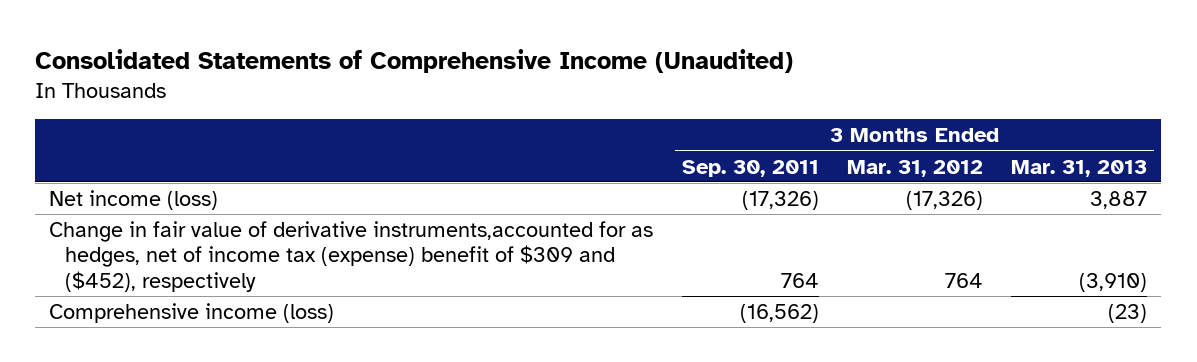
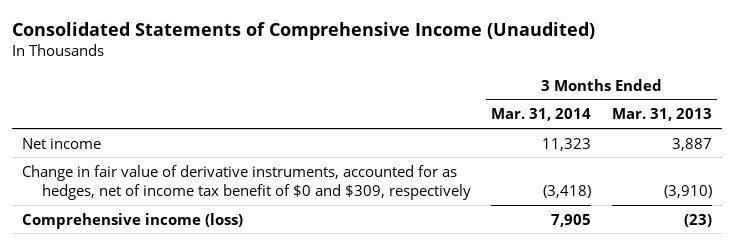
- | 3 Months Ended Sep. 30, 2011 | 3 Months Ended Mar. 31, 2012 | 3 Months Ended Mar. 31, 2013
+ | 3 Months Ended Mar. 31, 2014 | 3 Months Ended Mar. 31, 2013
- Net income (loss) | (17,326) | (17,326) | 3,887
- Change in fair value of derivative instruments,accounted for as hedges, net of income tax (expense) benefit of $309 and ($452), respectively | 764 | 764 | (3,910)
+ Net income | 11,323 | 3,887
+ Change in fair value of derivative instruments, accounted for as hedges, net of income tax benefit of $0 and $309, respectively | (3,418) | (3,910)

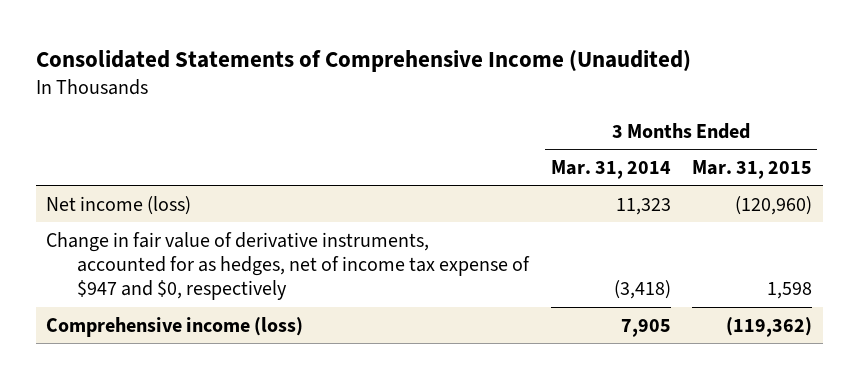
- | 3 Months Ended Mar. 31, 2014 | 3 Months Ended Mar. 31, 2013
+ | 3 Months Ended Mar. 31, 2014 | 3 Months Ended Mar. 31, 2015
- Net income | 11,323 | 3,887
- Change in fair value of derivative instruments, accounted for as hedges, net of income tax benefit of $0 and $309, respectively | (3,418) | (3,910)
+ Net income (loss) | 11,323 | (120,960)
+ Change in fair value of derivative instruments, accounted for as hedges, net of income tax expense of $947 and $0, respectively | (3,418) | 1,598

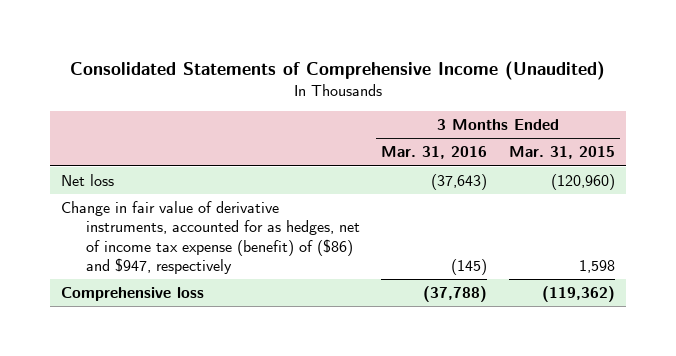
- | 3 Months Ended Mar. 31, 2014 | 3 Months Ended Mar. 31, 2015
+ | 3 Months Ended Mar. 31, 2016 | 3 Months Ended Mar. 31, 2015
- Net income (loss) | 11,323 | (120,960)
- Change in fair value of derivative instruments, accounted for as hedges, net of income tax expense of $947 and $0, respectively | (3,418) | 1,598
- Comprehensive income (loss) | 7,905 | (119,362)
+ Net loss | (37,643) | (120,960)
+ Change in fair value of derivative instruments, accounted for as hedges, net of income tax expense (benefit) of ($86) and $947, respectively | (145) | 1,598
+ Comprehensive loss | (37,788) | (119,362)

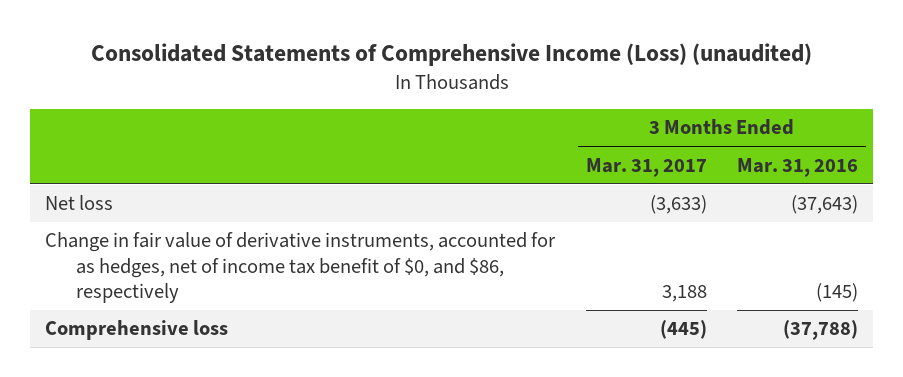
- Consolidated Statements of Comprehensive Income (Unaudited)
+ Consolidated Statements of Comprehensive Income (Loss) (unaudited)
- | 3 Months Ended Mar. 31, 2016 | 3 Months Ended Mar. 31, 2015
+ | 3 Months Ended Mar. 31, 2017 | 3 Months Ended Mar. 31, 2016
- Change in fair value of derivative instruments, accounted for as hedges, net of income tax expense (benefit) of ($86) and $947, respectively | (145) | 1,598
+ Change in fair value of derivative instruments, accounted for as hedges, net of income tax benefit of $0, and $86, respectively | 3,188 | (145)

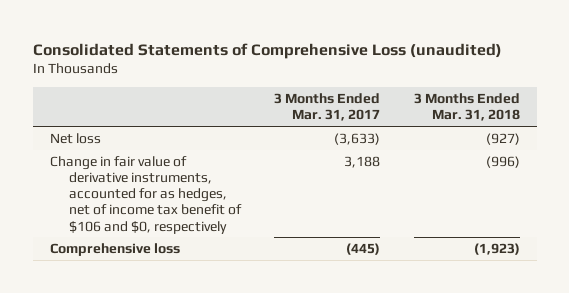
- Consolidated Statements of Comprehensive Income (Loss) (unaudited)
+ Consolidated Statements of Comprehensive Loss (unaudited)
- | 3 Months Ended Mar. 31, 2017 | 3 Months Ended Mar. 31, 2016
+ | 3 Months Ended Mar. 31, 2017 | 3 Months Ended Mar. 31, 2018
- Change in fair value of derivative instruments, accounted for as hedges, net of income tax benefit of $0, and $86, respectively | 3,188 | (145)
+ Change in fair value of derivative instruments, accounted for as hedges, net of income tax benefit of $106 and $0, respectively | 3,188 | (996)

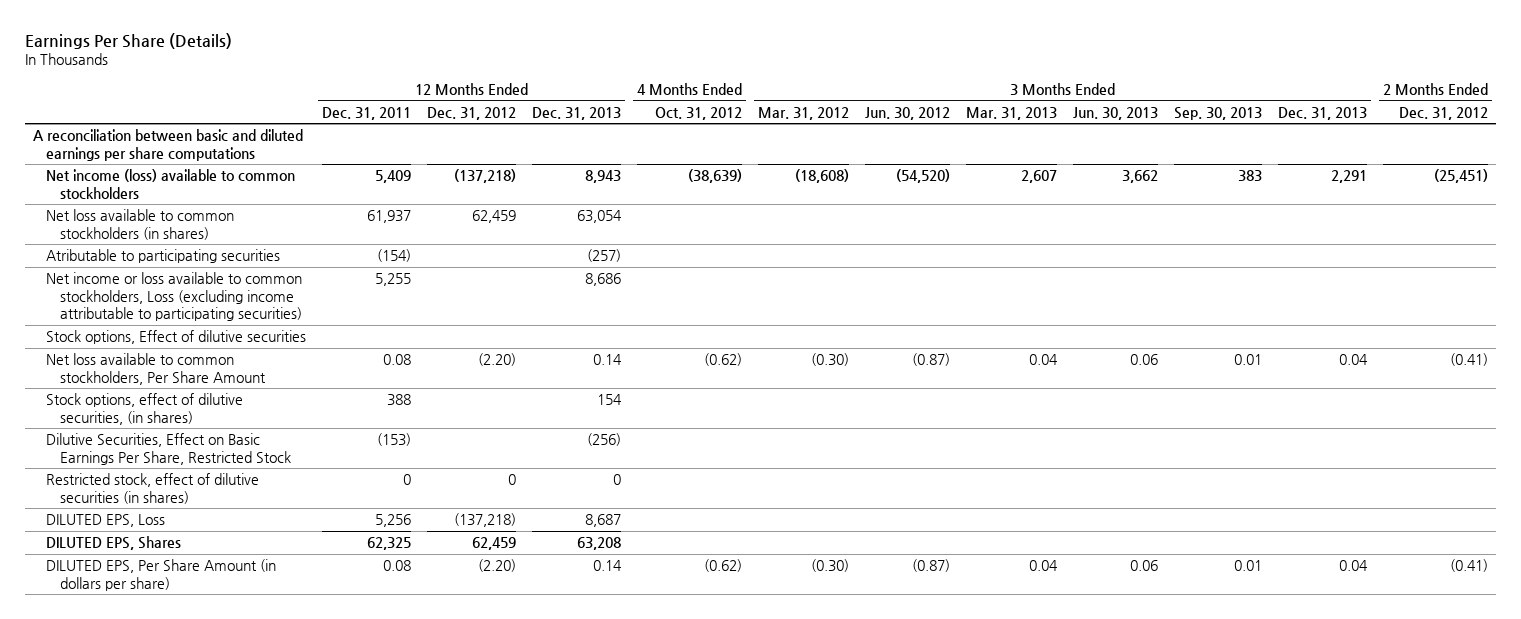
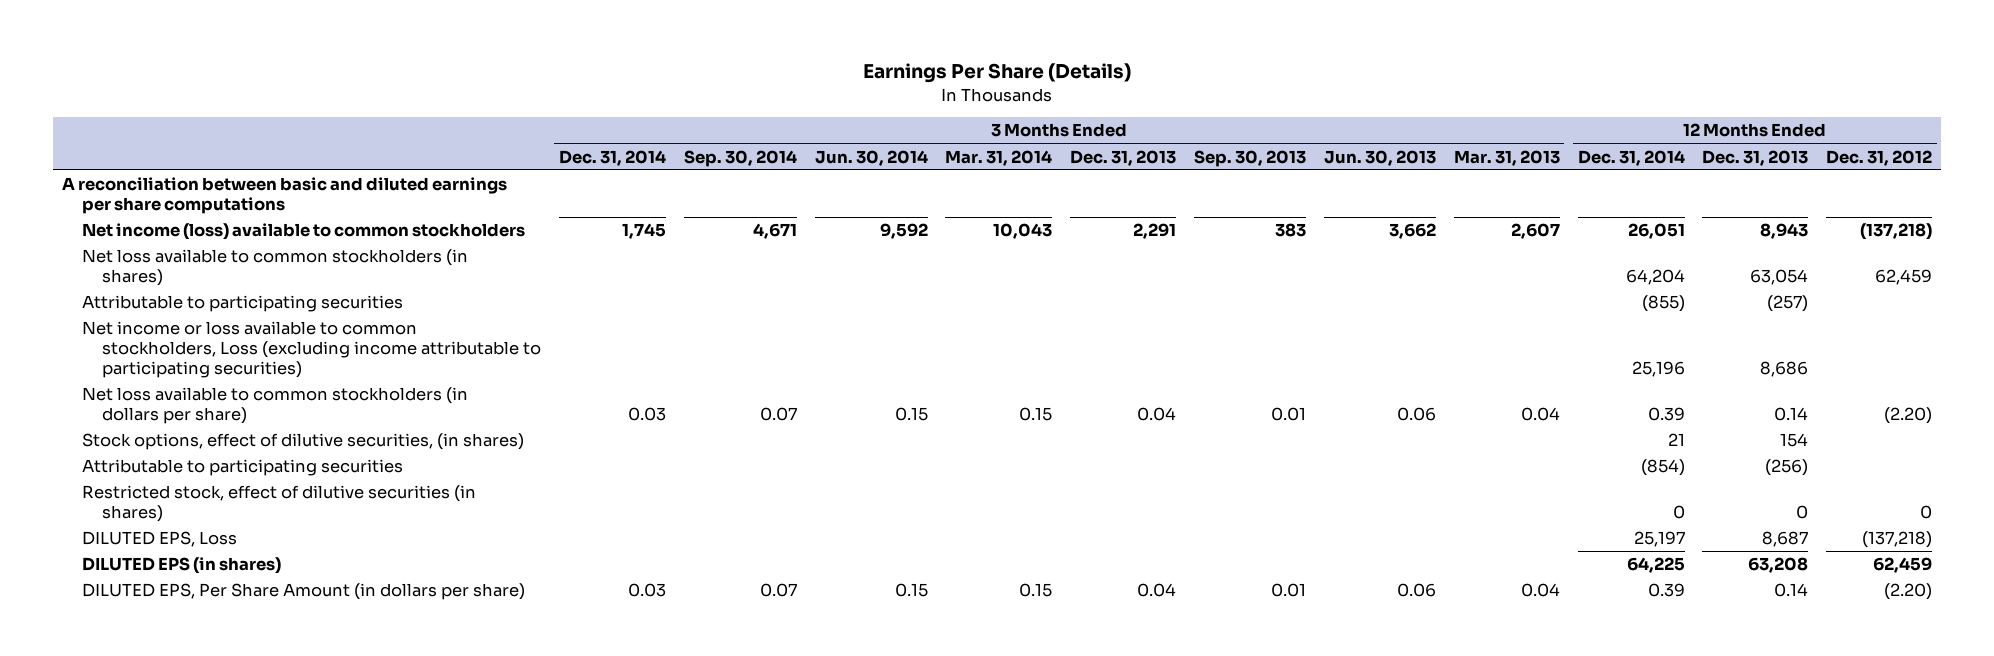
- | 12 Months Ended Dec. 31, 2011 | 12 Months Ended Dec. 31, 2012 | 12 Months Ended Dec. 31, 2013 | 4 Months Ended Oct. 31, 2012 | 3 Months Ended Mar. 31, 2012 | 3 Months Ended Jun. 30, 2012 | 3 Months Ended Mar. 31, 2013 | 3 Months Ended Jun. 30, 2013 | 3 Months Ended Sep. 30, 2013 | 3 Months Ended Dec. 31, 2013 | 2 Months Ended Dec. 31, 2012
+ | 3 Months Ended Dec. 31, 2014 | 3 Months Ended Sep. 30, 2014 | 3 Months Ended Jun. 30, 2014 | 3 Months Ended Mar. 31, 2014 | 3 Months Ended Dec. 31, 2013 | 3 Months Ended Sep. 30, 2013 | 3 Months Ended Jun. 30, 2013 | 3 Months Ended Mar. 31, 2013 | 12 Months Ended Dec. 31, 2014 | 12 Months Ended Dec. 31, 2013 | 12 Months Ended Dec. 31, 2012
- Atributable to participating securities | (154) | | (257) | | | | | | | |
+ Attributable to participating securities | | | | | | | | | (855) | (257) |
- Stock options, Effect of dilutive securities
- Net loss available to common stockholders, Per Share Amount | 0.08 | (2.20) | 0.14 | (0.62) | (0.30) | (0.87) | 0.04 | 0.06 | 0.01 | 0.04 | (0.41)
+ Net loss available to common stockholders (in dollars per share) | 0.03 | 0.07 | 0.15 | 0.15 | 0.04 | 0.01 | 0.06 | 0.04 | 0.39 | 0.14 | (2.20)
- Dilutive Securities, Effect on Basic Earnings Per Share, Restricted Stock | (153) | | (256) | | | | | | | |
+ Attributable to participating securities | | | | | | | | | (854) | (256) |
- DILUTED EPS, Shares | 62,325 | 62,459 | 63,208 | | | | | | | |
+ DILUTED EPS (in shares) | | | | | | | | | 64,225 | 63,208 | 62,459

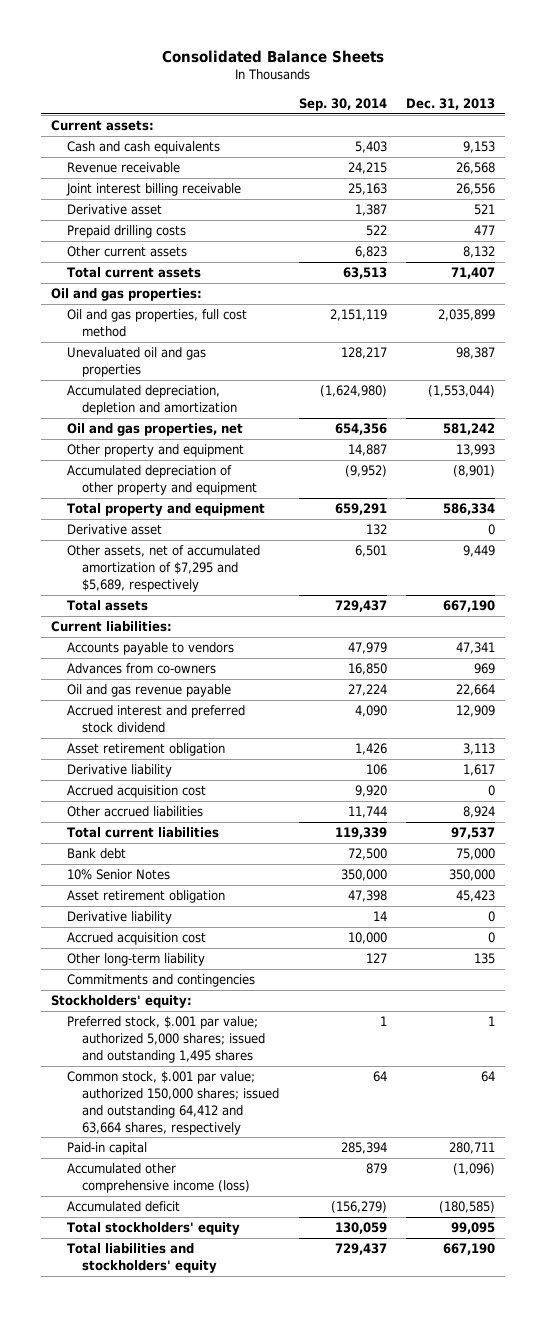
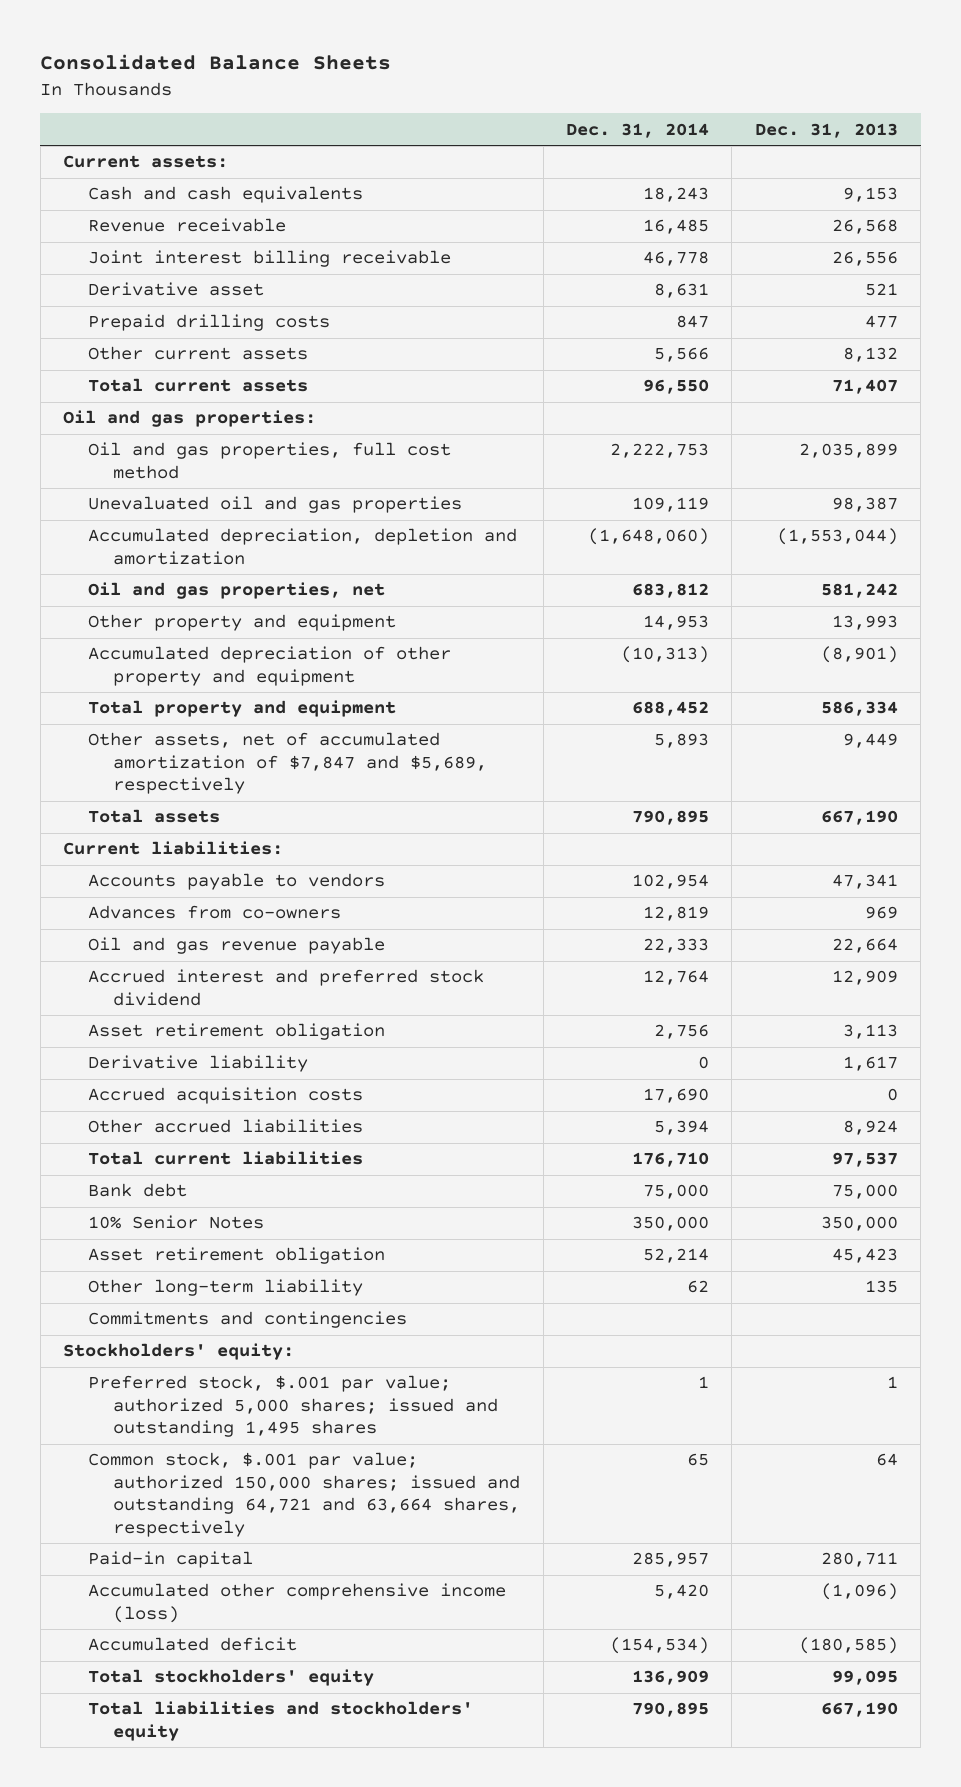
- | Sep. 30, 2014 | Dec. 31, 2013
+ | Dec. 31, 2014 | Dec. 31, 2013
- Derivative asset | 132 | 0
- Other assets, net of accumulated amortization of $7,295 and $5,689, respectively | 6,501 | 9,449
+ Other assets, net of accumulated amortization of $7,847 and $5,689, respectively | 5,893 | 9,449
- Accrued acquisition cost | 9,920 | 0
+ Accrued acquisition costs | 17,690 | 0
- Derivative liability | 14 | 0
- Accrued acquisition cost | 10,000 | 0
- Common stock, $.001 par value; authorized 150,000 shares; issued and outstanding 64,412 and 63,664 shares, respectively | 64 | 64
+ Common stock, $.001 par value; authorized 150,000 shares; issued and outstanding 64,721 and 63,664 shares, respectively | 65 | 64

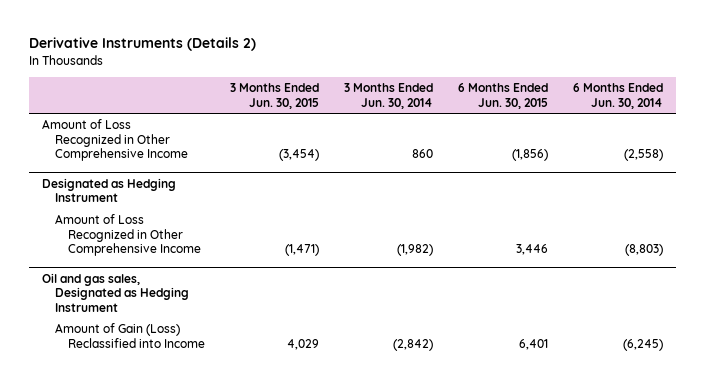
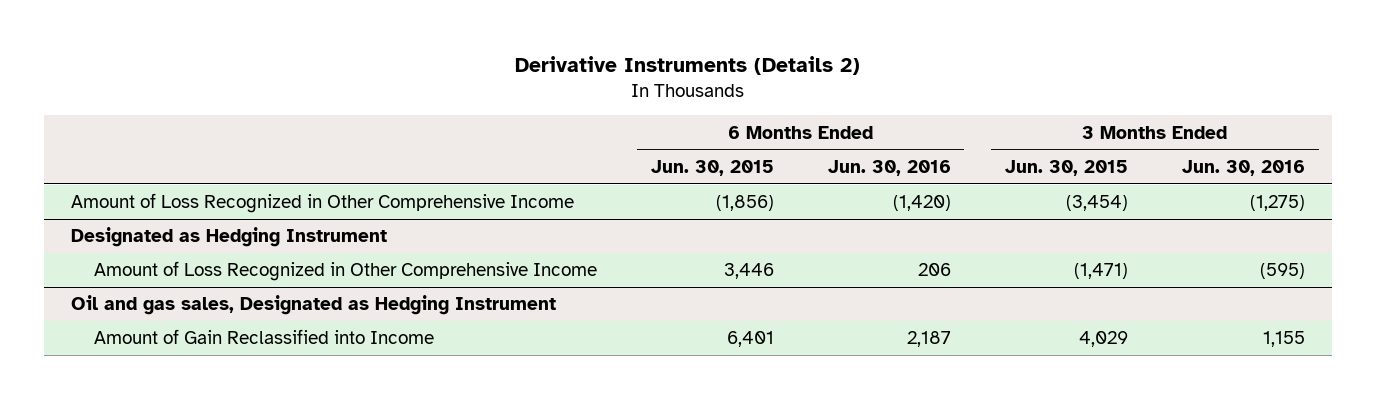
- | 3 Months Ended Jun. 30, 2015 | 3 Months Ended Jun. 30, 2014 | 6 Months Ended Jun. 30, 2015 | 6 Months Ended Jun. 30, 2014
+ | 6 Months Ended Jun. 30, 2015 | 6 Months Ended Jun. 30, 2016 | 3 Months Ended Jun. 30, 2015 | 3 Months Ended Jun. 30, 2016
@ Oil and gas sales, Designated as Hedging Instrument
- Amount of Gain (Loss) Reclassified into Income | 4,029 | (2,842) | 6,401 | (6,245)
+ Amount of Gain Reclassified into Income | 6,401 | 2,187 | 4,029 | 1,155

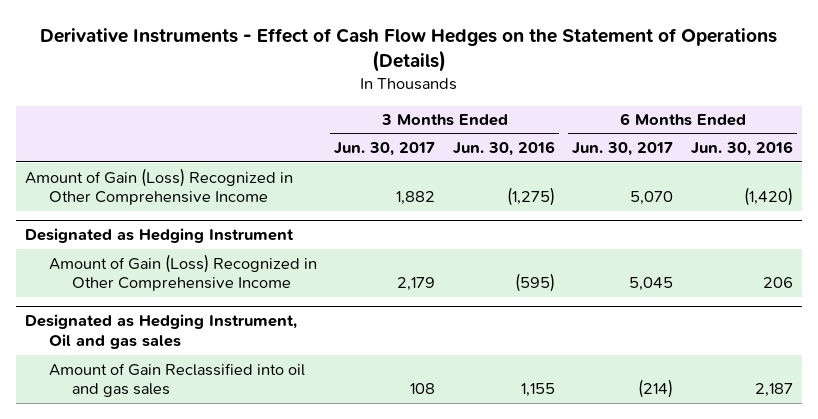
- Derivative Instruments (Details 2)
+ Derivative Instruments - Effect of Cash Flow Hedges on the Statement of Operations (Details)
- | 6 Months Ended Jun. 30, 2015 | 6 Months Ended Jun. 30, 2016 | 3 Months Ended Jun. 30, 2015 | 3 Months Ended Jun. 30, 2016
+ | 3 Months Ended Jun. 30, 2017 | 3 Months Ended Jun. 30, 2016 | 6 Months Ended Jun. 30, 2017 | 6 Months Ended Jun. 30, 2016
- Amount of Loss Recognized in Other Comprehensive Income | (1,856) | (1,420) | (3,454) | (1,275)
+ Amount of Gain (Loss) Recognized in Other Comprehensive Income | 1,882 | (1,275) | 5,070 | (1,420)
@ Designated as Hedging Instrument
- Amount of Loss Recognized in Other Comprehensive Income | 3,446 | 206 | (1,471) | (595)
- Oil and gas sales, Designated as Hedging Instrument
- Amount of Gain Reclassified into Income | 6,401 | 2,187 | 4,029 | 1,155
@ Designated as Hedging Instrument
+ Amount of Gain (Loss) Recognized in Other Comprehensive Income | 2,179 | (595) | 5,045 | 206
+ Designated as Hedging Instrument, Oil and gas sales
+ Amount of Gain Reclassified into oil and gas sales | 108 | 1,155 | (214) | 2,187

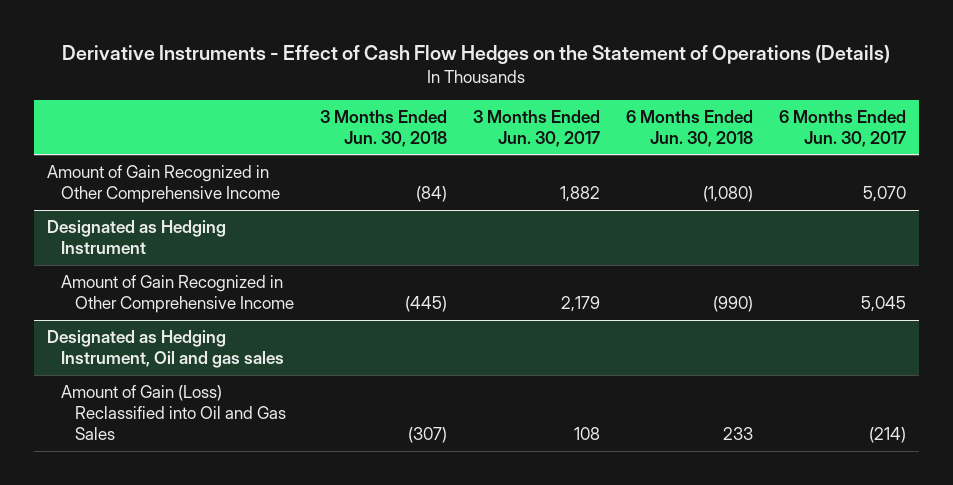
- | 3 Months Ended Jun. 30, 2017 | 3 Months Ended Jun. 30, 2016 | 6 Months Ended Jun. 30, 2017 | 6 Months Ended Jun. 30, 2016
+ | 3 Months Ended Jun. 30, 2018 | 3 Months Ended Jun. 30, 2017 | 6 Months Ended Jun. 30, 2018 | 6 Months Ended Jun. 30, 2017
- Amount of Gain (Loss) Recognized in Other Comprehensive Income | 1,882 | (1,275) | 5,070 | (1,420)
+ Amount of Gain Recognized in Other Comprehensive Income | (84) | 1,882 | (1,080) | 5,070
@ Designated as Hedging Instrument
- Amount of Gain (Loss) Recognized in Other Comprehensive Income | 2,179 | (595) | 5,045 | 206
+ Amount of Gain Recognized in Other Comprehensive Income | (445) | 2,179 | (990) | 5,045
@ Designated as Hedging Instrument, Oil and gas sales
- Amount of Gain Reclassified into oil and gas sales | 108 | 1,155 | (214) | 2,187
+ Amount of Gain (Loss) Reclassified into Oil and Gas Sales | (307) | 108 | 233 | (214)

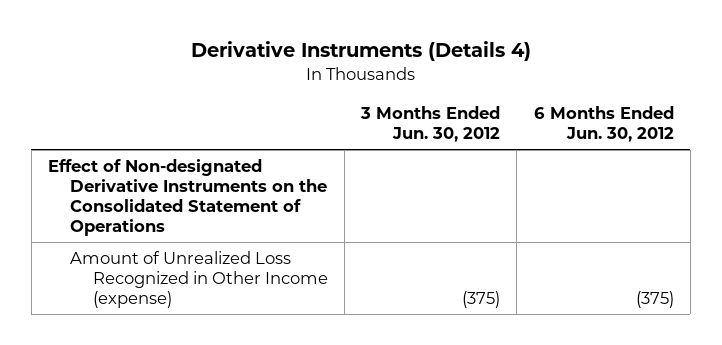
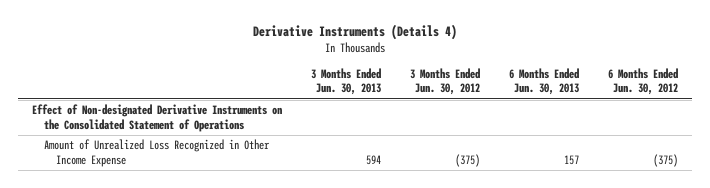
- | 3 Months Ended Jun. 30, 2012 | 6 Months Ended Jun. 30, 2012
+ | 3 Months Ended Jun. 30, 2013 | 3 Months Ended Jun. 30, 2012 | 6 Months Ended Jun. 30, 2013 | 6 Months Ended Jun. 30, 2012
- Amount of Unrealized Loss Recognized in Other Income (expense) | (375) | (375)
+ Amount of Unrealized Loss Recognized in Other Income Expense | 594 | (375) | 157 | (375)

